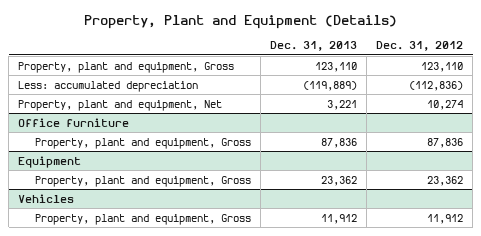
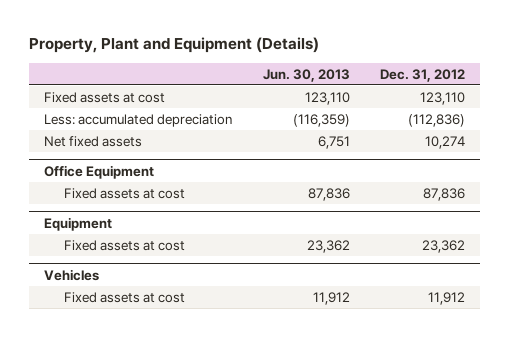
- | Dec. 31, 2013 | Dec. 31, 2012
+ | Jun. 30, 2013 | Dec. 31, 2012
- Property, plant and equipment, Gross | 123,110 | 123,110
+ Fixed assets at cost | 123,110 | 123,110
- Property, plant and equipment, Net | 3,221 | 10,274
- Office furniture
- Property, plant and equipment, Gross | 87,836 | 87,836
+ Net fixed assets | 6,751 | 10,274
+ Office Equipment
+ Fixed assets at cost | 87,836 | 87,836
@ Equipment
- Property, plant and equipment, Gross | 23,362 | 23,362
+ Fixed assets at cost | 23,362 | 23,362
@ Vehicles
- Property, plant and equipment, Gross | 11,912 | 11,912
+ Fixed assets at cost | 11,912 | 11,912

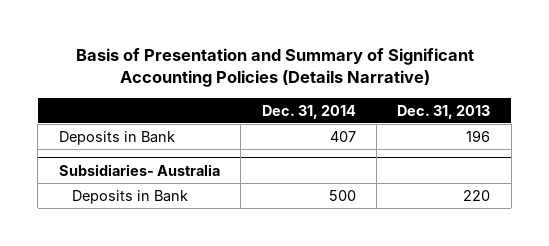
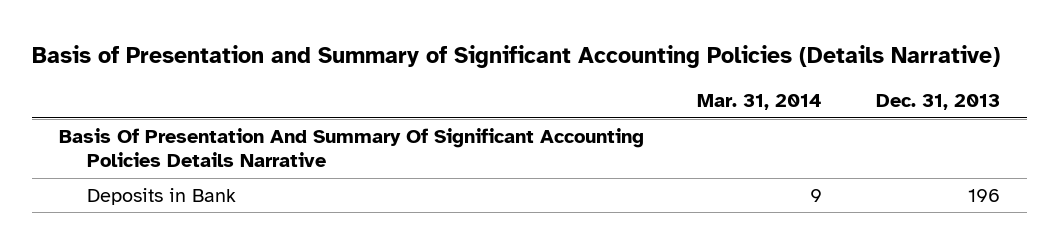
- | Dec. 31, 2014 | Dec. 31, 2013
+ | Mar. 31, 2014 | Dec. 31, 2013
+ Basis Of Presentation And Summary Of Significant Accounting Policies Details Narrative
- Subsidiaries- Australia
- Deposits in Bank | 500 | 220

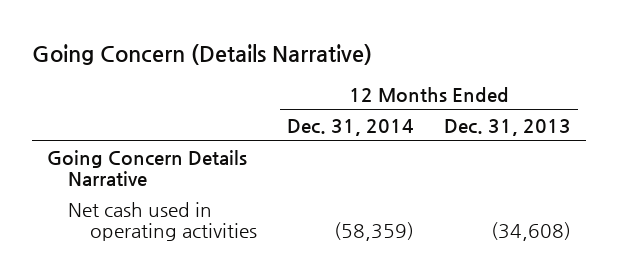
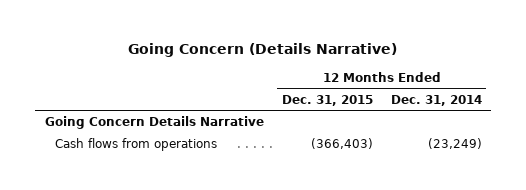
- | 12 Months Ended Dec. 31, 2014 | 12 Months Ended Dec. 31, 2013
+ | 12 Months Ended Dec. 31, 2015 | 12 Months Ended Dec. 31, 2014
- Net cash used in operating activities | (58,359) | (34,608)
+ Cash flows from operations | (366,403) | (23,249)

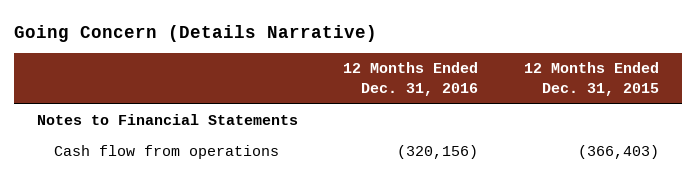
- | 12 Months Ended Dec. 31, 2015 | 12 Months Ended Dec. 31, 2014
+ | 12 Months Ended Dec. 31, 2016 | 12 Months Ended Dec. 31, 2015
- Going Concern Details Narrative
- Cash flows from operations | (366,403) | (23,249)
+ Notes to Financial Statements
+ Cash flow from operations | (320,156) | (366,403)

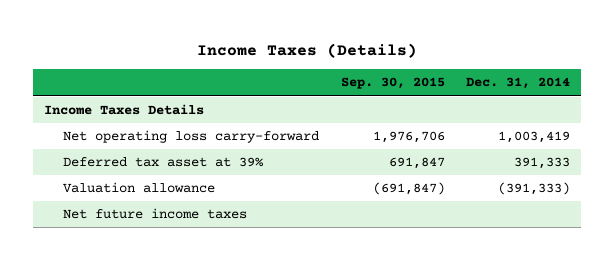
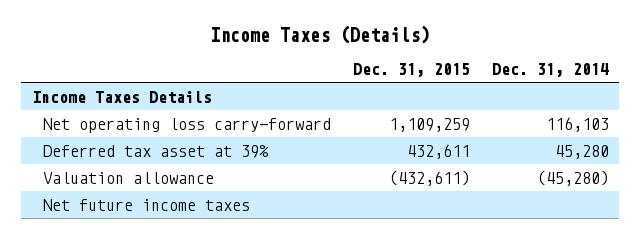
- | Sep. 30, 2015 | Dec. 31, 2014
+ | Dec. 31, 2015 | Dec. 31, 2014
- Net operating loss carry-forward | 1,976,706 | 1,003,419
- Deferred tax asset at 39% | 691,847 | 391,333
- Valuation allowance | (691,847) | (391,333)
+ Net operating loss carry-forward | 1,109,259 | 116,103
+ Deferred tax asset at 39% | 432,611 | 45,280
+ Valuation allowance | (432,611) | (45,280)

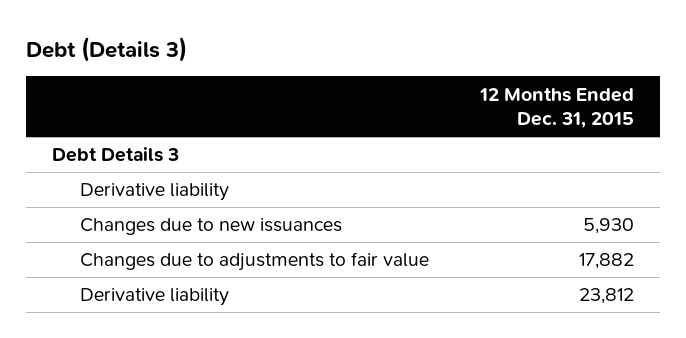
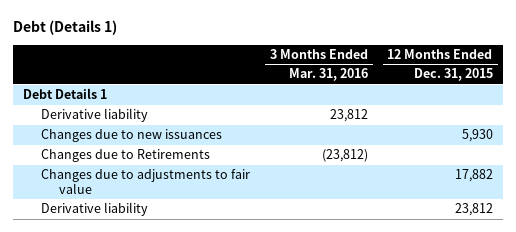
- Debt (Details 3)
+ Debt (Details 1)
- | 12 Months Ended Dec. 31, 2015
+ | 3 Months Ended Mar. 31, 2016 | 12 Months Ended Dec. 31, 2015
- Debt Details 3
+ Debt Details 1
+ Changes due to Retirements | (23,812) |

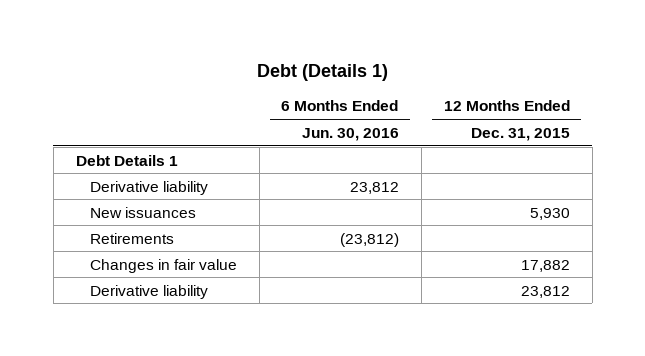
- | 3 Months Ended Mar. 31, 2016 | 12 Months Ended Dec. 31, 2015
+ | 6 Months Ended Jun. 30, 2016 | 12 Months Ended Dec. 31, 2015
- Changes due to new issuances | | 5,930
- Changes due to Retirements | (23,812) |
- Changes due to adjustments to fair value | | 17,882
+ New issuances | | 5,930
+ Retirements | (23,812) |
+ Changes in fair value | | 17,882

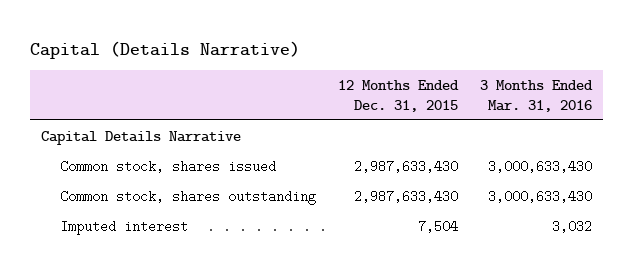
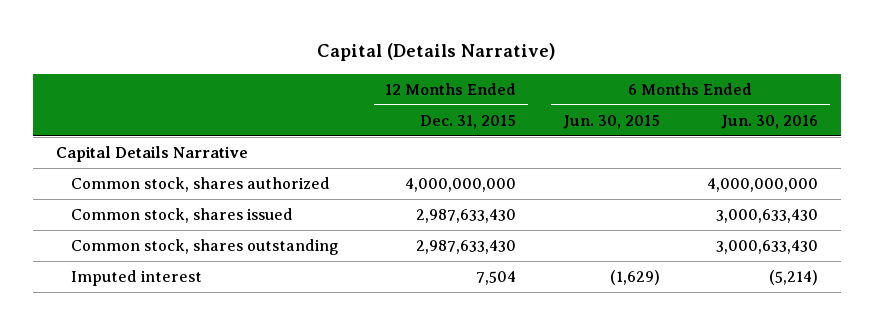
- | 12 Months Ended Dec. 31, 2015 | 3 Months Ended Mar. 31, 2016
+ | 12 Months Ended Dec. 31, 2015 | 6 Months Ended Jun. 30, 2015 | 6 Months Ended Jun. 30, 2016
+ Common stock, shares authorized | 4,000,000,000 | | 4,000,000,000

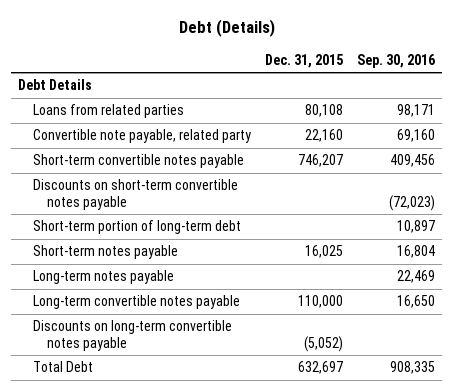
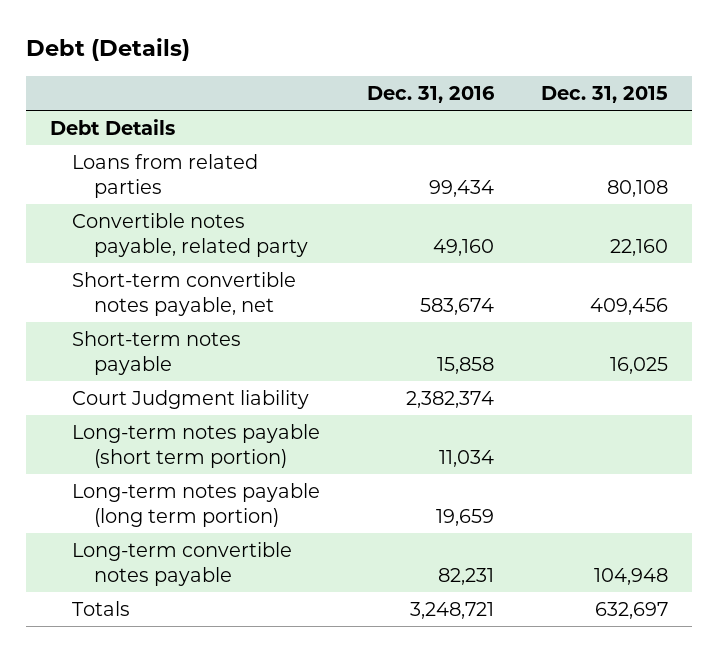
- | Dec. 31, 2015 | Sep. 30, 2016
+ | Dec. 31, 2016 | Dec. 31, 2015
- Convertible note payable, related party | 22,160 | 69,160
- Short-term convertible notes payable | 746,207 | 409,456
- Discounts on short-term convertible notes payable | | (72,023)
- Short-term portion of long-term debt | | 10,897
+ Convertible notes payable, related party | 49,160 | 22,160
+ Short-term convertible notes payable, net | 583,674 | 409,456
- Long-term notes payable | | 22,469
- Long-term convertible notes payable | 110,000 | 16,650
- Discounts on long-term convertible notes payable | (5,052) |
- Total Debt | 632,697 | 908,335
+ Court Judgment liability | 2,382,374 |
+ Long-term notes payable (short term portion) | 11,034 |
+ Long-term notes payable (long term portion) | 19,659 |
+ Long-term convertible notes payable | 82,231 | 104,948
+ Totals | 3,248,721 | 632,697

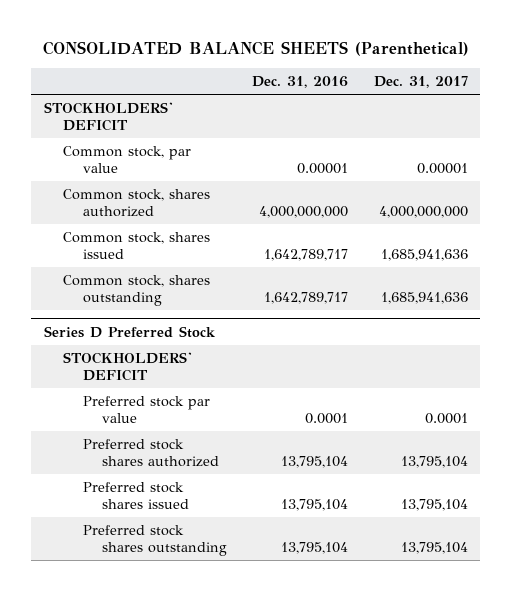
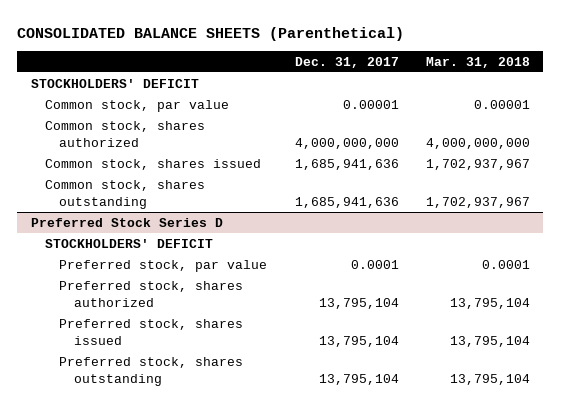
- | Dec. 31, 2016 | Dec. 31, 2017
+ | Dec. 31, 2017 | Mar. 31, 2018
- Series D Preferred Stock
+ Preferred Stock Series D
- Preferred stock par value | 0.0001 | 0.0001
- Preferred stock shares authorized | 13,795,104 | 13,795,104
- Preferred stock shares issued | 13,795,104 | 13,795,104
- Preferred stock shares outstanding | 13,795,104 | 13,795,104
+ Preferred stock, par value | 0.0001 | 0.0001
+ Preferred stock, shares authorized | 13,795,104 | 13,795,104
+ Preferred stock, shares issued | 13,795,104 | 13,795,104
+ Preferred stock, shares outstanding | 13,795,104 | 13,795,104

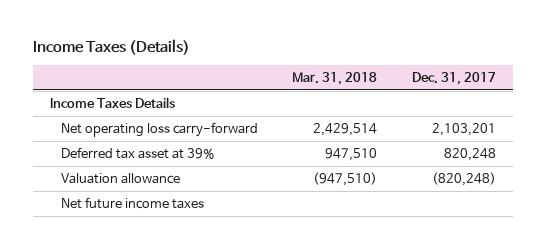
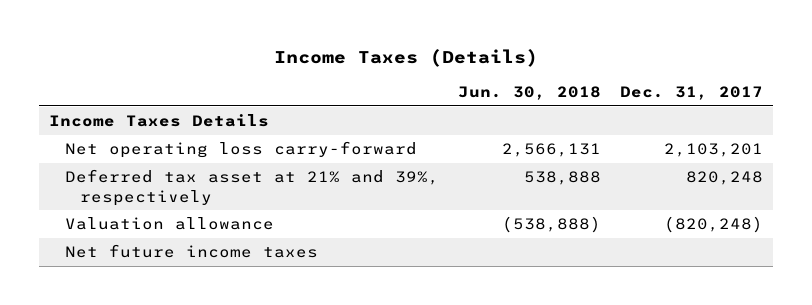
- | Mar. 31, 2018 | Dec. 31, 2017
+ | Jun. 30, 2018 | Dec. 31, 2017
- Deferred tax asset at 39% | 947,510 | 820,248
+ Deferred tax asset at 21% and 39%, respectively | 538,888 | 820,248

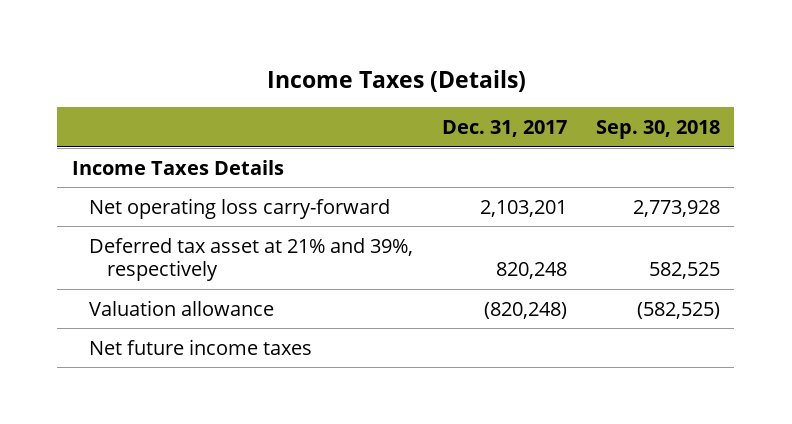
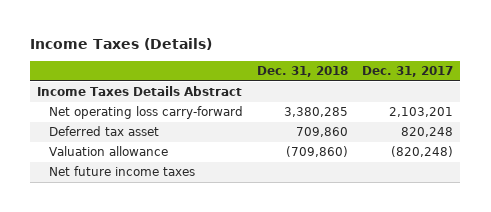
- | Dec. 31, 2017 | Sep. 30, 2018
+ | Dec. 31, 2018 | Dec. 31, 2017
- Income Taxes Details
+ Income Taxes Details Abstract
- Deferred tax asset at 21% and 39%, respectively | 820,248 | 582,525
+ Deferred tax asset | 709,860 | 820,248

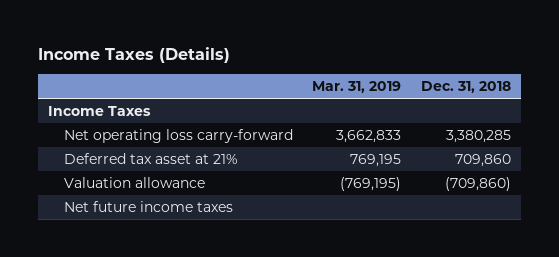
- | Dec. 31, 2018 | Dec. 31, 2017
+ | Mar. 31, 2019 | Dec. 31, 2018
- Income Taxes Details Abstract
+ Income Taxes
- Deferred tax asset | 709,860 | 820,248
+ Deferred tax asset at 21% | 769,195 | 709,860

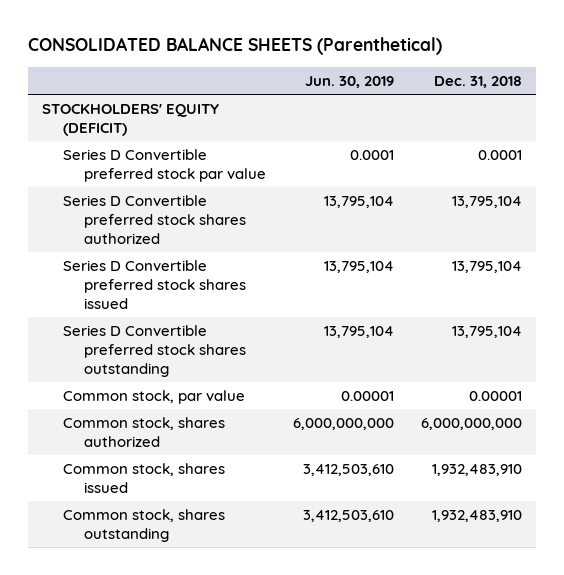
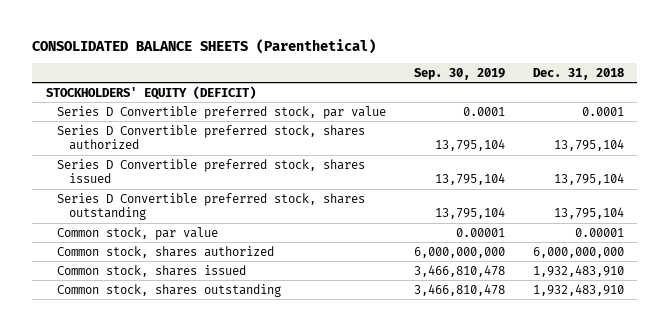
- | Jun. 30, 2019 | Dec. 31, 2018
+ | Sep. 30, 2019 | Dec. 31, 2018
- Series D Convertible preferred stock par value | 0.0001 | 0.0001
- Series D Convertible preferred stock shares authorized | 13,795,104 | 13,795,104
- Series D Convertible preferred stock shares issued | 13,795,104 | 13,795,104
- Series D Convertible preferred stock shares outstanding | 13,795,104 | 13,795,104
+ Series D Convertible preferred stock, par value | 0.0001 | 0.0001
+ Series D Convertible preferred stock, shares authorized | 13,795,104 | 13,795,104
+ Series D Convertible preferred stock, shares issued | 13,795,104 | 13,795,104
+ Series D Convertible preferred stock, shares outstanding | 13,795,104 | 13,795,104

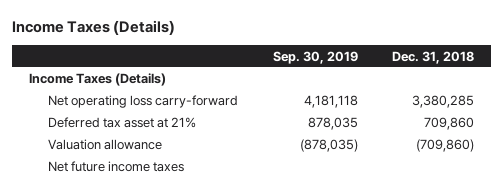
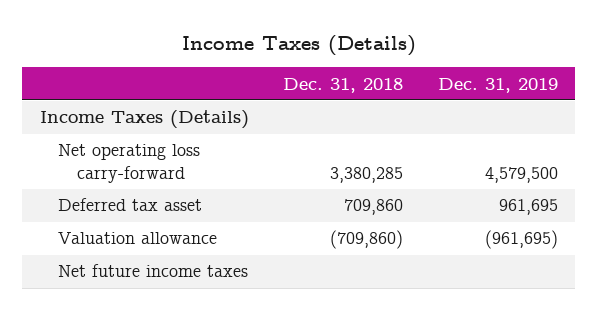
- | Sep. 30, 2019 | Dec. 31, 2018
+ | Dec. 31, 2018 | Dec. 31, 2019
- Deferred tax asset at 21% | 878,035 | 709,860
+ Deferred tax asset | 709,860 | 961,695

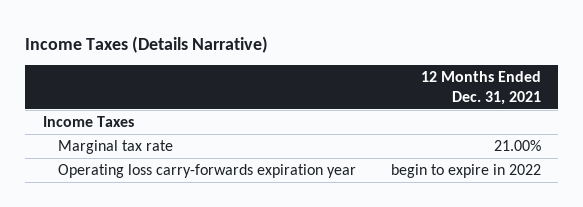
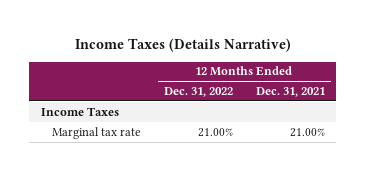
- | 12 Months Ended Dec. 31, 2021
+ | 12 Months Ended Dec. 31, 2022 | 12 Months Ended Dec. 31, 2021
- Operating loss carry-forwards expiration year | begin to expire in 2022

